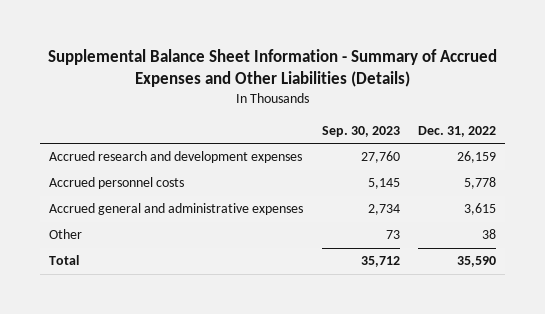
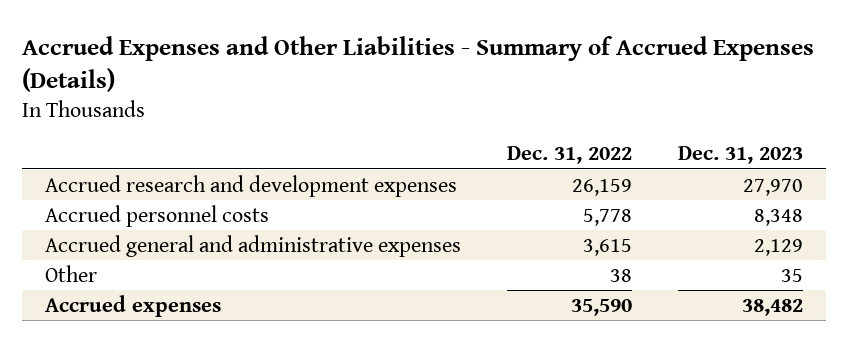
- Supplemental Balance Sheet Information - Summary of Accrued Expenses and Other Liabilities (Details)
+ Accrued Expenses and Other Liabilities - Summary of Accrued Expenses (Details)
- | Sep. 30, 2023 | Dec. 31, 2022
+ | Dec. 31, 2022 | Dec. 31, 2023
- Total | 35,712 | 35,590
+ Accrued expenses | 35,590 | 38,482

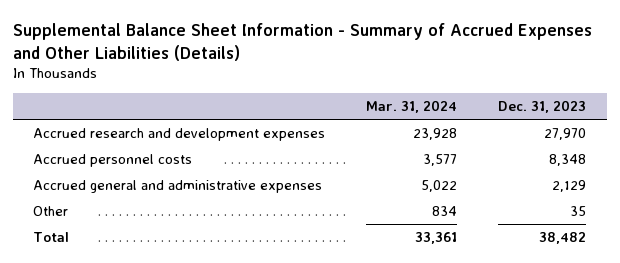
- Accrued Expenses and Other Liabilities - Summary of Accrued Expenses (Details)
+ Supplemental Balance Sheet Information - Summary of Accrued Expenses and Other Liabilities (Details)
- | Dec. 31, 2022 | Dec. 31, 2023
+ | Mar. 31, 2024 | Dec. 31, 2023
- Accrued expenses | 35,590 | 38,482
+ Total | 33,361 | 38,482

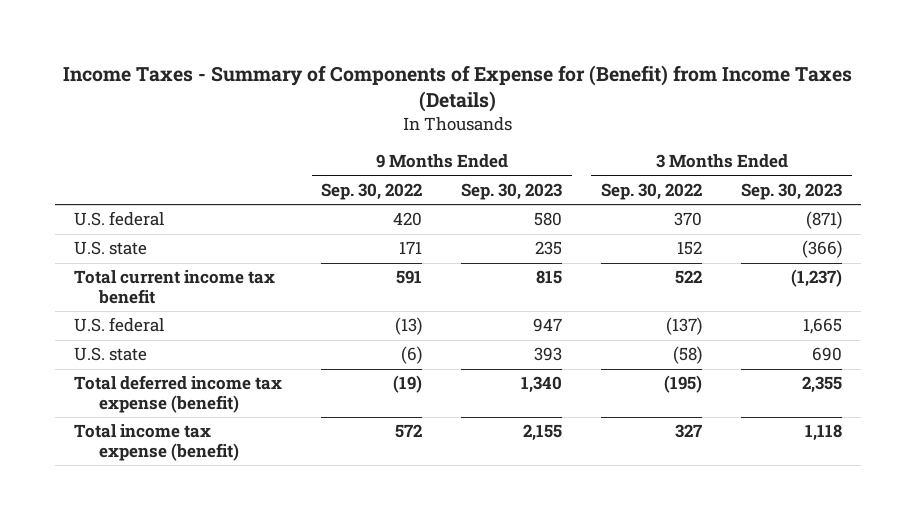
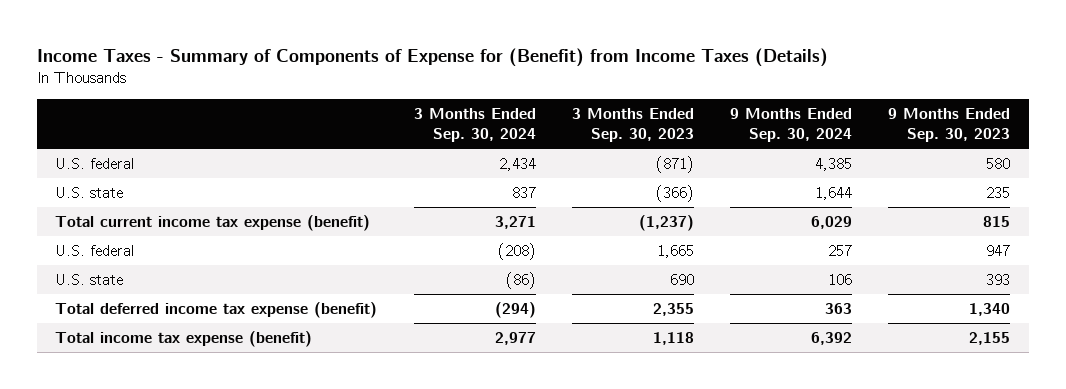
- | 9 Months Ended Sep. 30, 2022 | 9 Months Ended Sep. 30, 2023 | 3 Months Ended Sep. 30, 2022 | 3 Months Ended Sep. 30, 2023
+ | 3 Months Ended Sep. 30, 2024 | 3 Months Ended Sep. 30, 2023 | 9 Months Ended Sep. 30, 2024 | 9 Months Ended Sep. 30, 2023
- Total current income tax benefit | 591 | 815 | 522 | (1,237)
+ Total current income tax expense (benefit) | 3,271 | (1,237) | 6,029 | 815

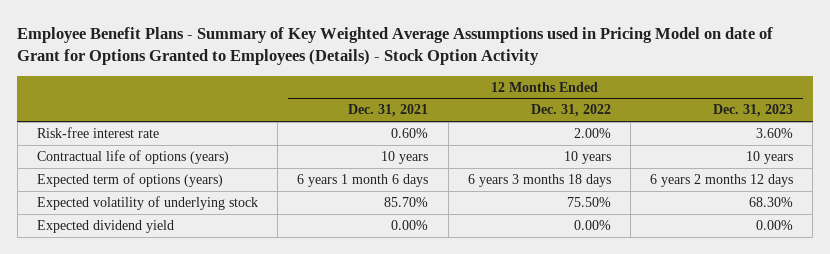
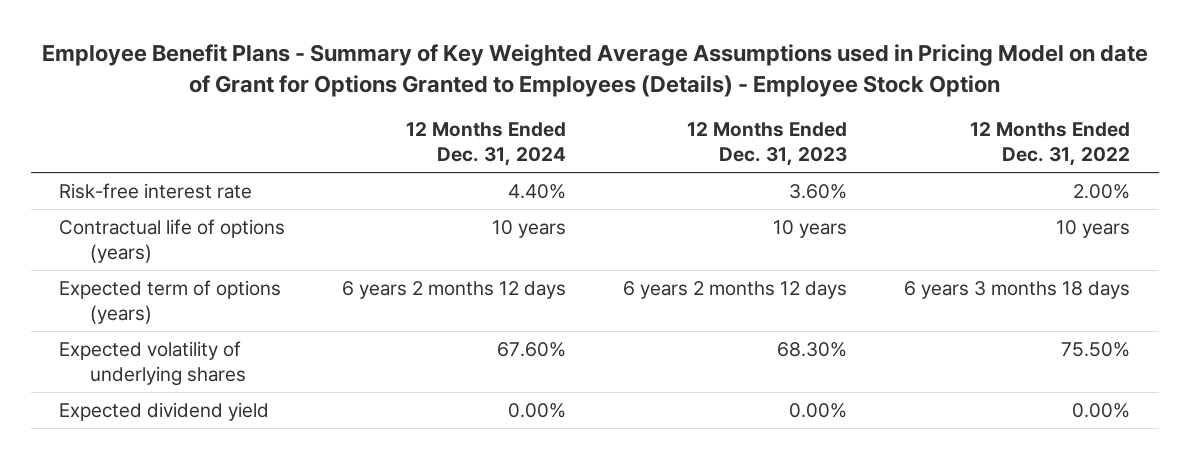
- Employee Benefit Plans - Summary of Key Weighted Average Assumptions used in Pricing Model on date of Grant for Options Granted to Employees (Details) - Stock Option Activity
+ Employee Benefit Plans - Summary of Key Weighted Average Assumptions used in Pricing Model on date of Grant for Options Granted to Employees (Details) - Employee Stock Option
- | 12 Months Ended Dec. 31, 2021 | 12 Months Ended Dec. 31, 2022 | 12 Months Ended Dec. 31, 2023
+ | 12 Months Ended Dec. 31, 2024 | 12 Months Ended Dec. 31, 2023 | 12 Months Ended Dec. 31, 2022
- Expected volatility of underlying stock | 85.70% | 75.50% | 68.30%
+ Expected volatility of underlying shares | 67.60% | 68.30% | 75.50%

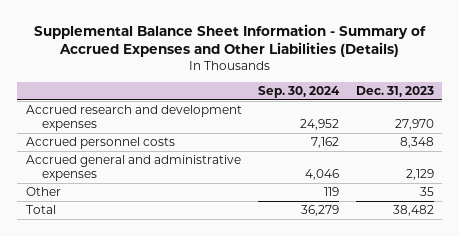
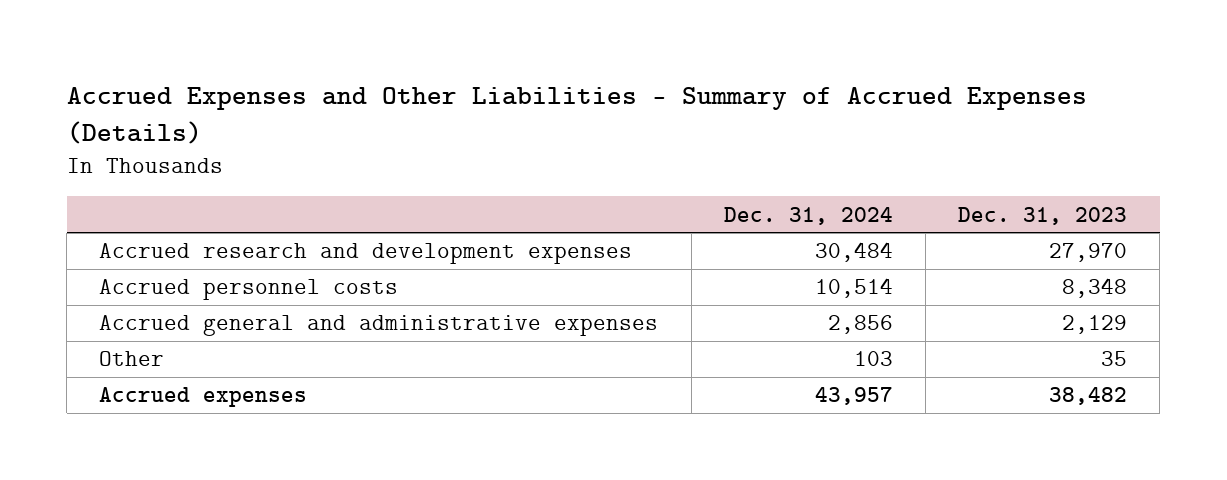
- Supplemental Balance Sheet Information - Summary of Accrued Expenses and Other Liabilities (Details)
+ Accrued Expenses and Other Liabilities - Summary of Accrued Expenses (Details)
- | Sep. 30, 2024 | Dec. 31, 2023
+ | Dec. 31, 2024 | Dec. 31, 2023
- Total | 36,279 | 38,482
+ Accrued expenses | 43,957 | 38,482

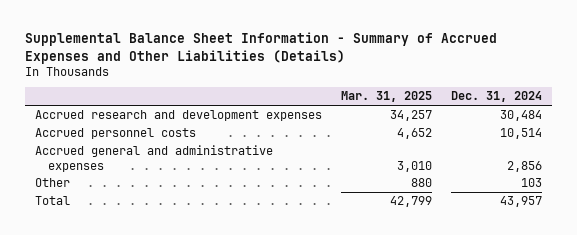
- Accrued Expenses and Other Liabilities - Summary of Accrued Expenses (Details)
+ Supplemental Balance Sheet Information - Summary of Accrued Expenses and Other Liabilities (Details)
- | Dec. 31, 2024 | Dec. 31, 2023
+ | Mar. 31, 2025 | Dec. 31, 2024
- Accrued expenses | 43,957 | 38,482
+ Total | 42,799 | 43,957

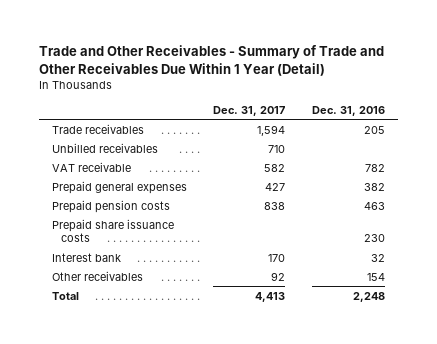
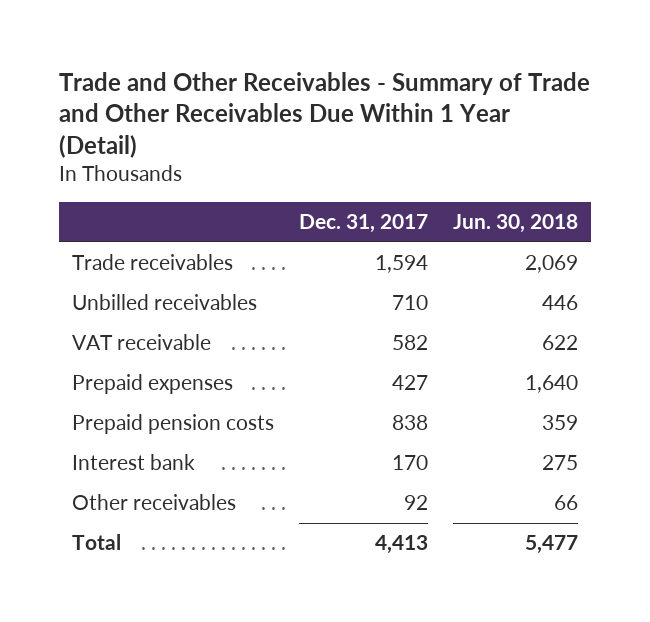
- | Dec. 31, 2017 | Dec. 31, 2016
+ | Dec. 31, 2017 | Jun. 30, 2018
- Prepaid general expenses | 427 | 382
+ Prepaid expenses | 427 | 1,640
- Prepaid share issuance costs | | 230

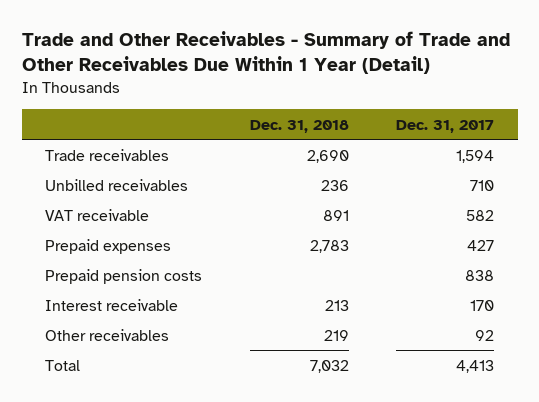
- | Dec. 31, 2017 | Jun. 30, 2018
+ | Dec. 31, 2018 | Dec. 31, 2017
- Interest bank | 170 | 275
+ Interest receivable | 213 | 170

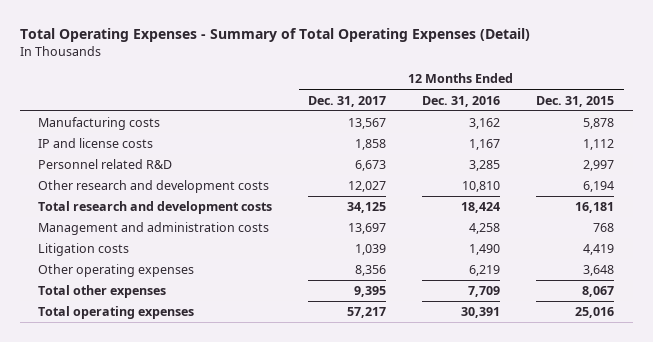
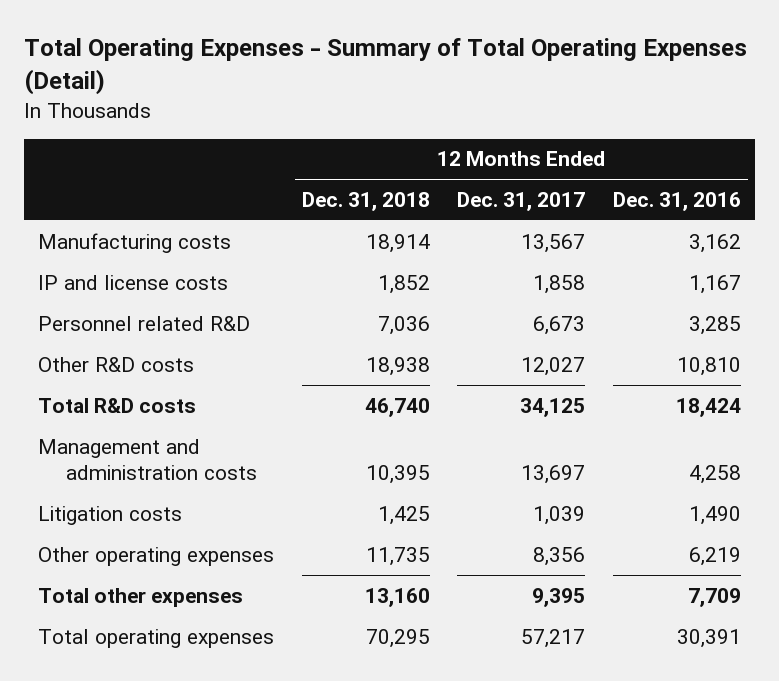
- | 12 Months Ended Dec. 31, 2017 | 12 Months Ended Dec. 31, 2016 | 12 Months Ended Dec. 31, 2015
+ | 12 Months Ended Dec. 31, 2018 | 12 Months Ended Dec. 31, 2017 | 12 Months Ended Dec. 31, 2016
- Other research and development costs | 12,027 | 10,810 | 6,194
- Total research and development costs | 34,125 | 18,424 | 16,181
+ Other R&D costs | 18,938 | 12,027 | 10,810
+ Total R&D costs | 46,740 | 34,125 | 18,424

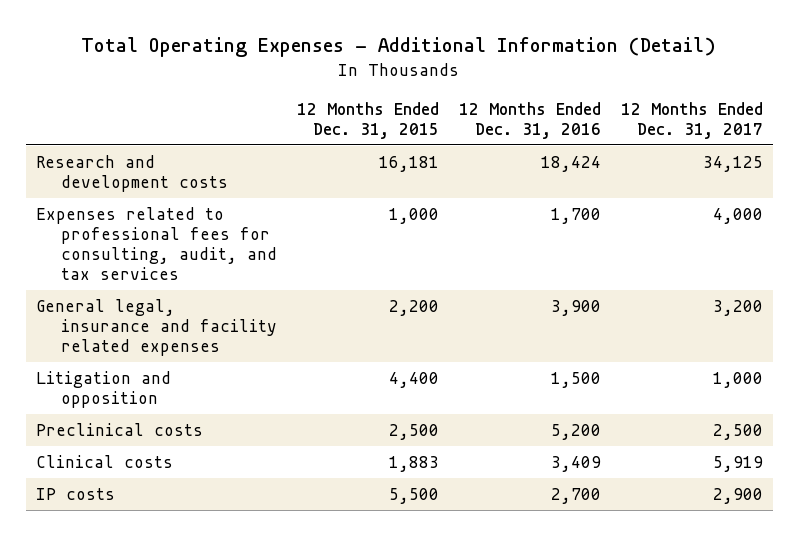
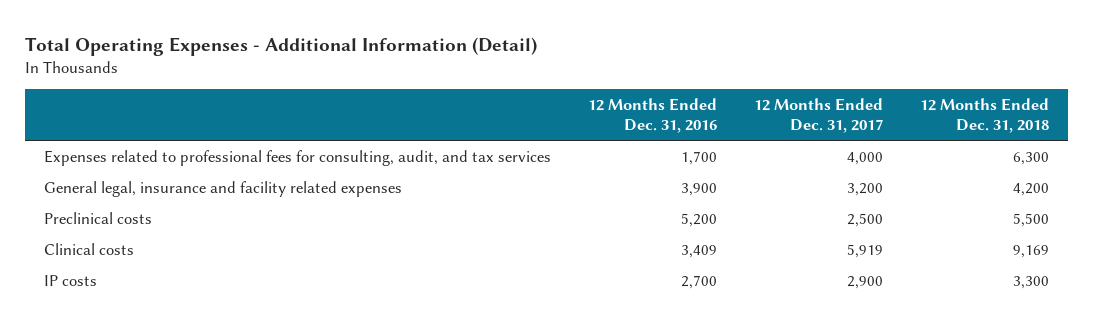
- | 12 Months Ended Dec. 31, 2015 | 12 Months Ended Dec. 31, 2016 | 12 Months Ended Dec. 31, 2017
+ | 12 Months Ended Dec. 31, 2016 | 12 Months Ended Dec. 31, 2017 | 12 Months Ended Dec. 31, 2018
- Research and development costs | 16,181 | 18,424 | 34,125
- Litigation and opposition | 4,400 | 1,500 | 1,000

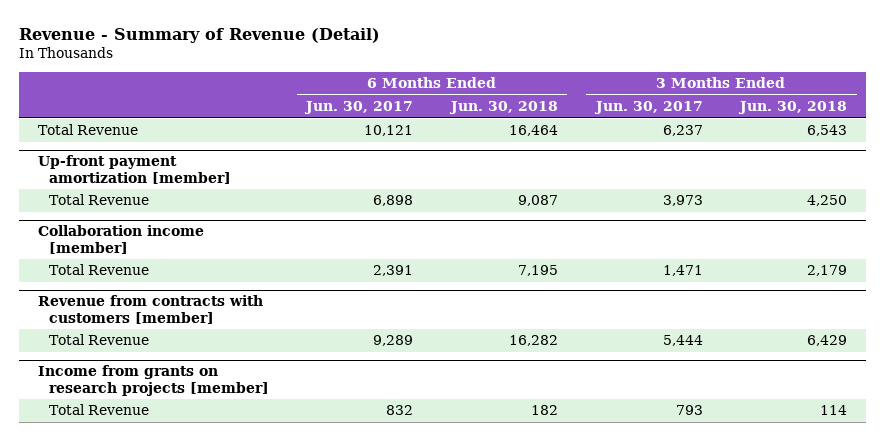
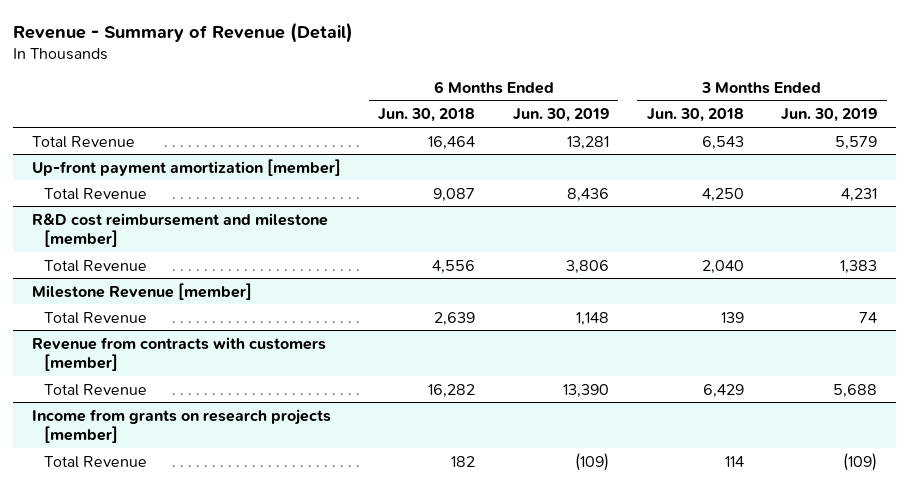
- | 6 Months Ended Jun. 30, 2017 | 6 Months Ended Jun. 30, 2018 | 3 Months Ended Jun. 30, 2017 | 3 Months Ended Jun. 30, 2018
+ | 6 Months Ended Jun. 30, 2018 | 6 Months Ended Jun. 30, 2019 | 3 Months Ended Jun. 30, 2018 | 3 Months Ended Jun. 30, 2019
- Collaboration income [member]
- Total Revenue | 2,391 | 7,195 | 1,471 | 2,179
+ R&D cost reimbursement and milestone [member]
+ Total Revenue | 4,556 | 3,806 | 2,040 | 1,383
+ Milestone Revenue [member]
+ Total Revenue | 2,639 | 1,148 | 139 | 74

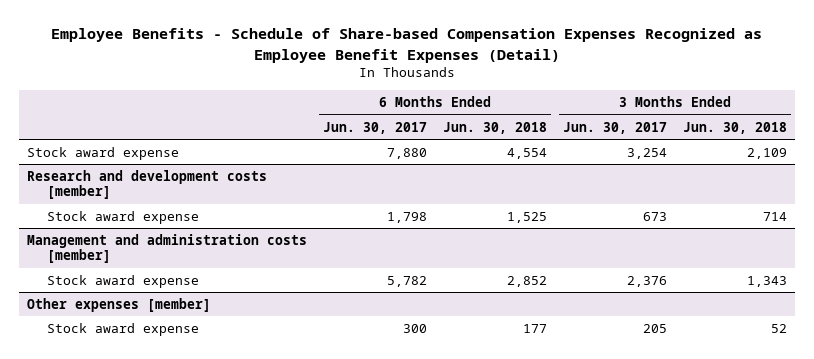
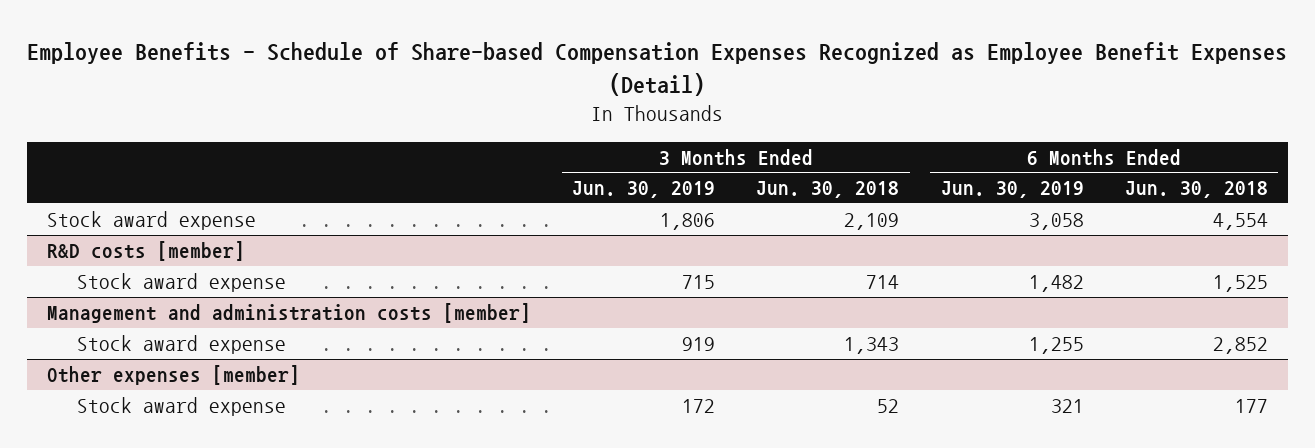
- | 6 Months Ended Jun. 30, 2017 | 6 Months Ended Jun. 30, 2018 | 3 Months Ended Jun. 30, 2017 | 3 Months Ended Jun. 30, 2018
+ | 3 Months Ended Jun. 30, 2019 | 3 Months Ended Jun. 30, 2018 | 6 Months Ended Jun. 30, 2019 | 6 Months Ended Jun. 30, 2018
- Research and development costs [member]
+ R&D costs [member]

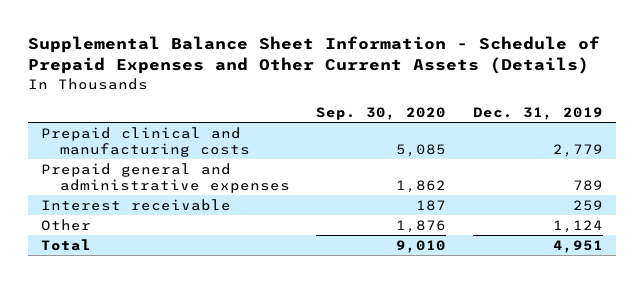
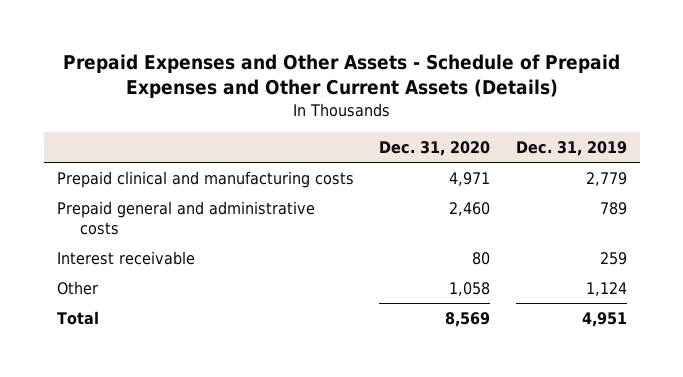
- Supplemental Balance Sheet Information - Schedule of Prepaid Expenses and Other Current Assets (Details)
+ Prepaid Expenses and Other Assets - Schedule of Prepaid Expenses and Other Current Assets (Details)
- | Sep. 30, 2020 | Dec. 31, 2019
+ | Dec. 31, 2020 | Dec. 31, 2019
- Prepaid general and administrative expenses | 1,862 | 789
+ Prepaid general and administrative costs | 2,460 | 789

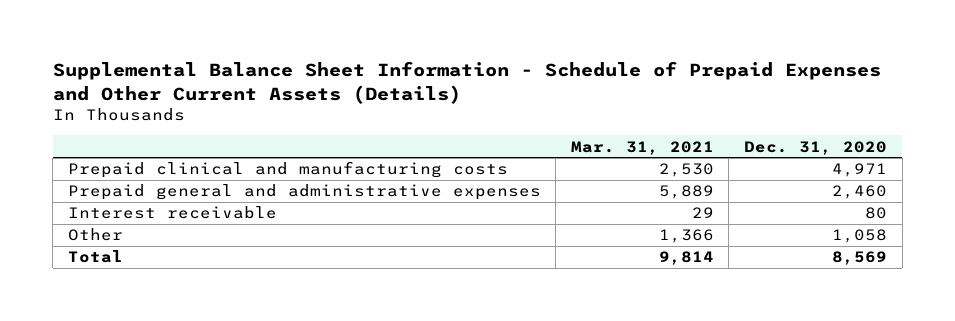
- Prepaid Expenses and Other Assets - Schedule of Prepaid Expenses and Other Current Assets (Details)
+ Supplemental Balance Sheet Information - Schedule of Prepaid Expenses and Other Current Assets (Details)
- | Dec. 31, 2020 | Dec. 31, 2019
+ | Mar. 31, 2021 | Dec. 31, 2020
- Prepaid general and administrative costs | 2,460 | 789
+ Prepaid general and administrative expenses | 5,889 | 2,460

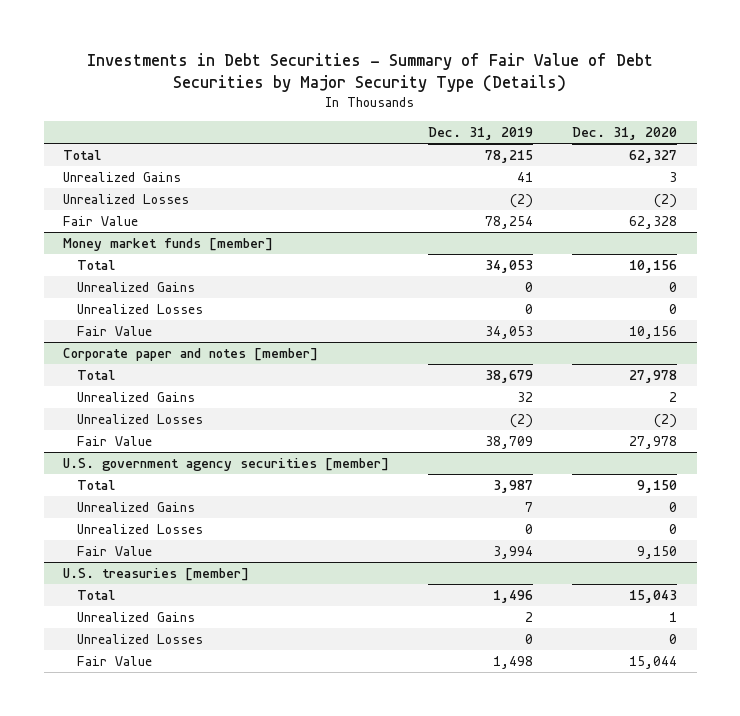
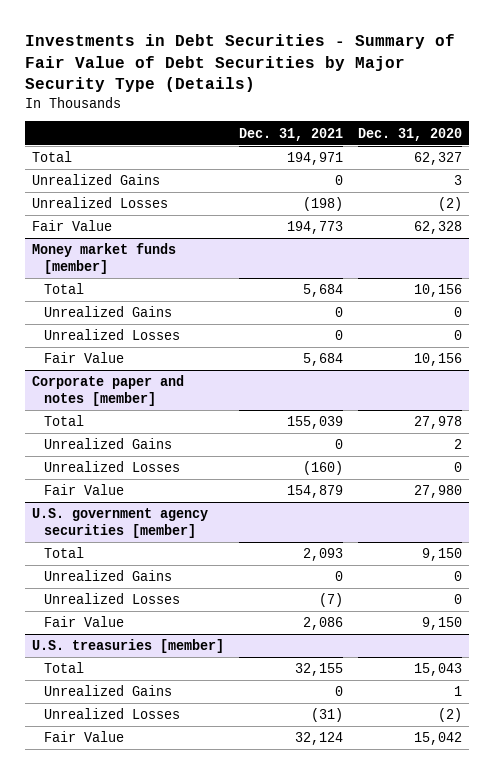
- | Dec. 31, 2019 | Dec. 31, 2020
+ | Dec. 31, 2021 | Dec. 31, 2020
@ Corporate paper and notes [member]
- Unrealized Losses | (2) | (2)
- Fair Value | 38,709 | 27,978
+ Unrealized Losses | (160) | 0
+ Fair Value | 154,879 | 27,980
@ U.S. treasuries [member]
- Unrealized Losses | 0 | 0
- Fair Value | 1,498 | 15,044
+ Unrealized Losses | (31) | (2)
+ Fair Value | 32,124 | 15,042

